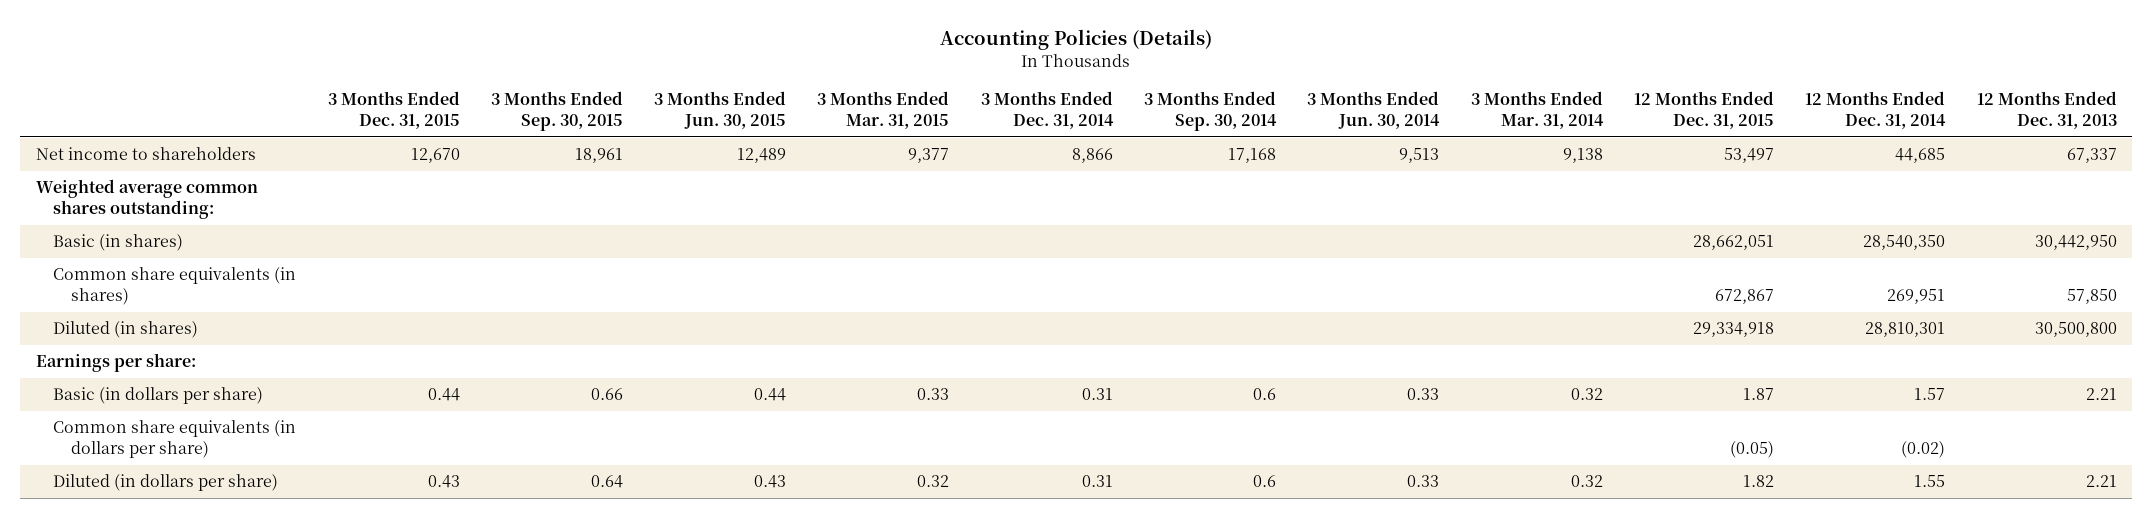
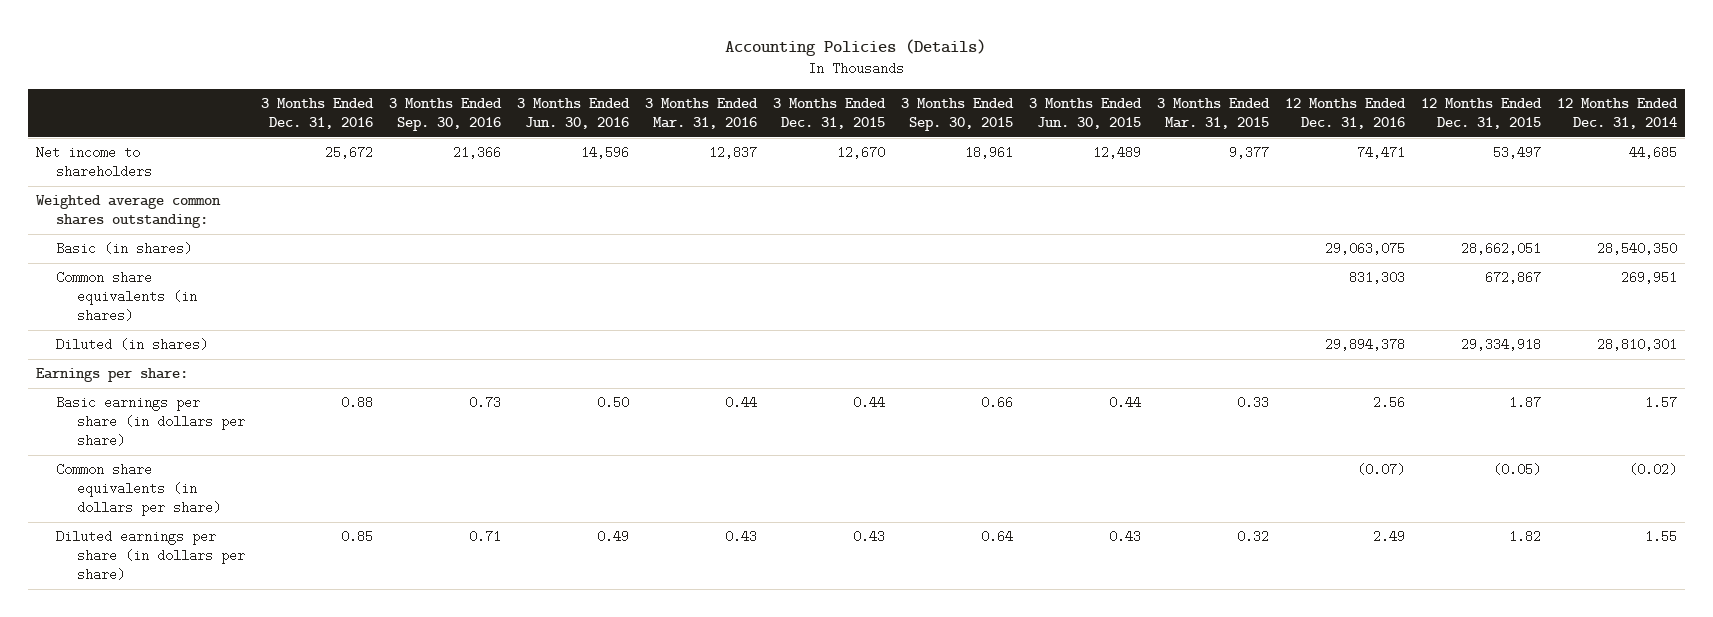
- | 3 Months Ended Dec. 31, 2015 | 3 Months Ended Sep. 30, 2015 | 3 Months Ended Jun. 30, 2015 | 3 Months Ended Mar. 31, 2015 | 3 Months Ended Dec. 31, 2014 | 3 Months Ended Sep. 30, 2014 | 3 Months Ended Jun. 30, 2014 | 3 Months Ended Mar. 31, 2014 | 12 Months Ended Dec. 31, 2015 | 12 Months Ended Dec. 31, 2014 | 12 Months Ended Dec. 31, 2013
+ | 3 Months Ended Dec. 31, 2016 | 3 Months Ended Sep. 30, 2016 | 3 Months Ended Jun. 30, 2016 | 3 Months Ended Mar. 31, 2016 | 3 Months Ended Dec. 31, 2015 | 3 Months Ended Sep. 30, 2015 | 3 Months Ended Jun. 30, 2015 | 3 Months Ended Mar. 31, 2015 | 12 Months Ended Dec. 31, 2016 | 12 Months Ended Dec. 31, 2015 | 12 Months Ended Dec. 31, 2014
- Basic (in dollars per share) | 0.44 | 0.66 | 0.44 | 0.33 | 0.31 | 0.6 | 0.33 | 0.32 | 1.87 | 1.57 | 2.21
+ Basic earnings per share (in dollars per share) | 0.88 | 0.73 | 0.50 | 0.44 | 0.44 | 0.66 | 0.44 | 0.33 | 2.56 | 1.87 | 1.57
- Diluted (in dollars per share) | 0.43 | 0.64 | 0.43 | 0.32 | 0.31 | 0.6 | 0.33 | 0.32 | 1.82 | 1.55 | 2.21
+ Diluted earnings per share (in dollars per share) | 0.85 | 0.71 | 0.49 | 0.43 | 0.43 | 0.64 | 0.43 | 0.32 | 2.49 | 1.82 | 1.55

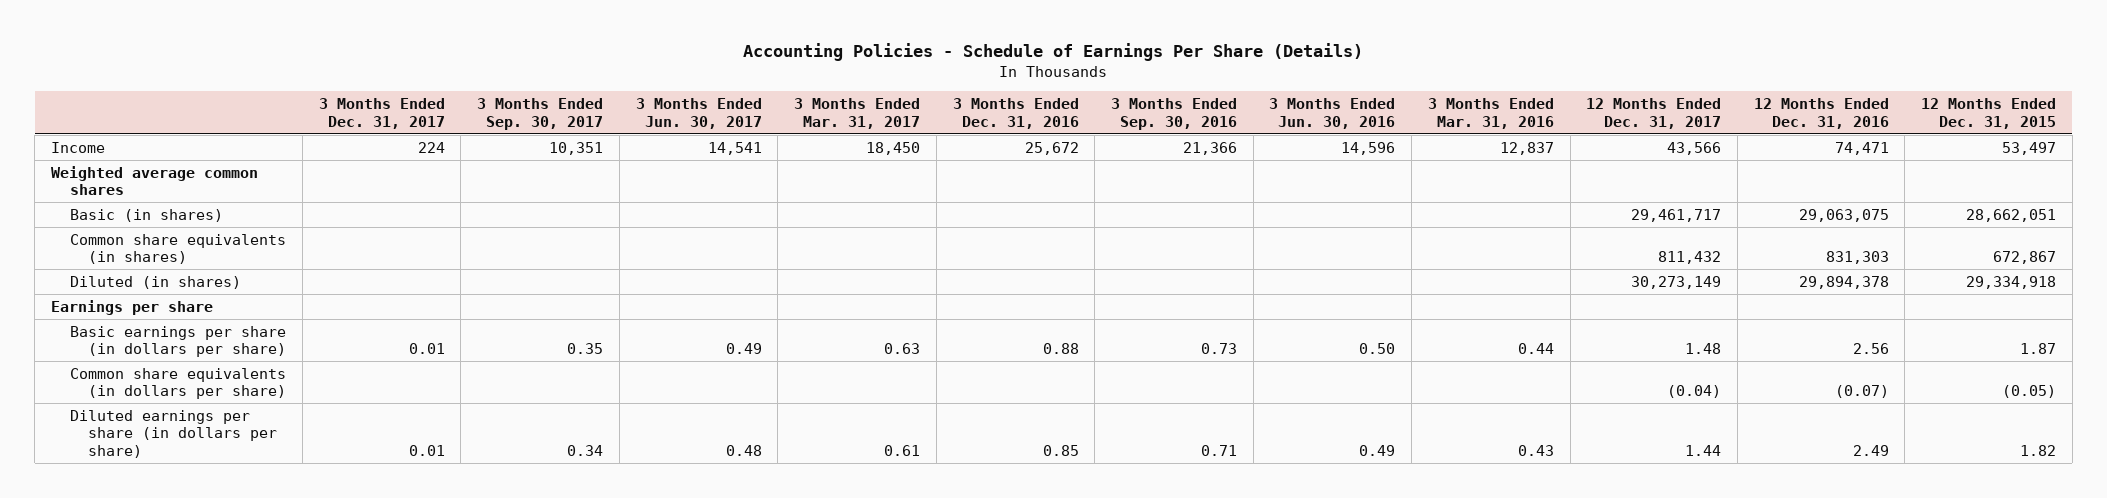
- Accounting Policies (Details)
+ Accounting Policies - Schedule of Earnings Per Share (Details)
- | 3 Months Ended Dec. 31, 2016 | 3 Months Ended Sep. 30, 2016 | 3 Months Ended Jun. 30, 2016 | 3 Months Ended Mar. 31, 2016 | 3 Months Ended Dec. 31, 2015 | 3 Months Ended Sep. 30, 2015 | 3 Months Ended Jun. 30, 2015 | 3 Months Ended Mar. 31, 2015 | 12 Months Ended Dec. 31, 2016 | 12 Months Ended Dec. 31, 2015 | 12 Months Ended Dec. 31, 2014
+ | 3 Months Ended Dec. 31, 2017 | 3 Months Ended Sep. 30, 2017 | 3 Months Ended Jun. 30, 2017 | 3 Months Ended Mar. 31, 2017 | 3 Months Ended Dec. 31, 2016 | 3 Months Ended Sep. 30, 2016 | 3 Months Ended Jun. 30, 2016 | 3 Months Ended Mar. 31, 2016 | 12 Months Ended Dec. 31, 2017 | 12 Months Ended Dec. 31, 2016 | 12 Months Ended Dec. 31, 2015
- Net income to shareholders | 25,672 | 21,366 | 14,596 | 12,837 | 12,670 | 18,961 | 12,489 | 9,377 | 74,471 | 53,497 | 44,685
- Weighted average common shares outstanding:
+ Income | 224 | 10,351 | 14,541 | 18,450 | 25,672 | 21,366 | 14,596 | 12,837 | 43,566 | 74,471 | 53,497
+ Weighted average common shares
- Earnings per share:
+ Earnings per share

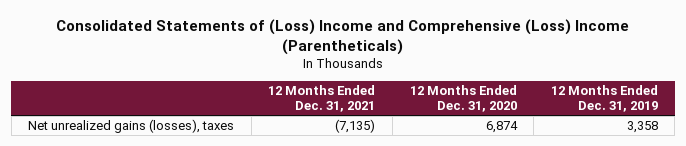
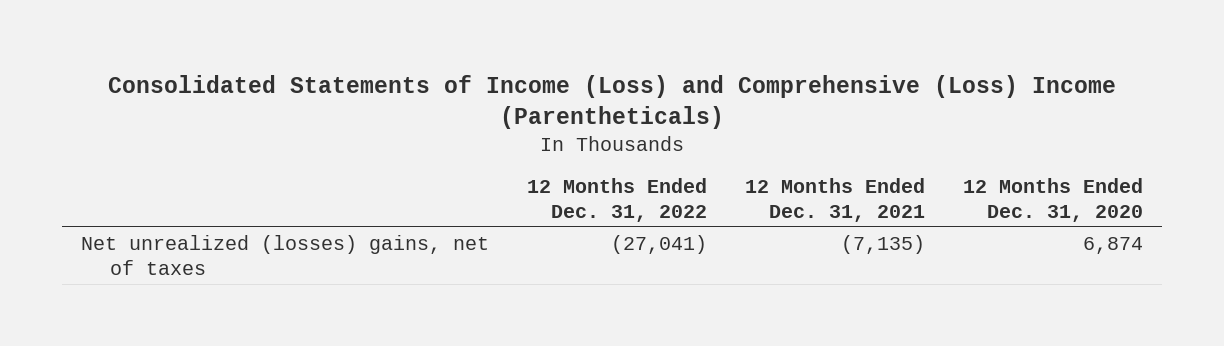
- Consolidated Statements of (Loss) Income and Comprehensive (Loss) Income (Parentheticals)
+ Consolidated Statements of Income (Loss) and Comprehensive (Loss) Income (Parentheticals)
- | 12 Months Ended Dec. 31, 2021 | 12 Months Ended Dec. 31, 2020 | 12 Months Ended Dec. 31, 2019
+ | 12 Months Ended Dec. 31, 2022 | 12 Months Ended Dec. 31, 2021 | 12 Months Ended Dec. 31, 2020
- Net unrealized gains (losses), taxes | (7,135) | 6,874 | 3,358
+ Net unrealized (losses) gains, net of taxes | (27,041) | (7,135) | 6,874

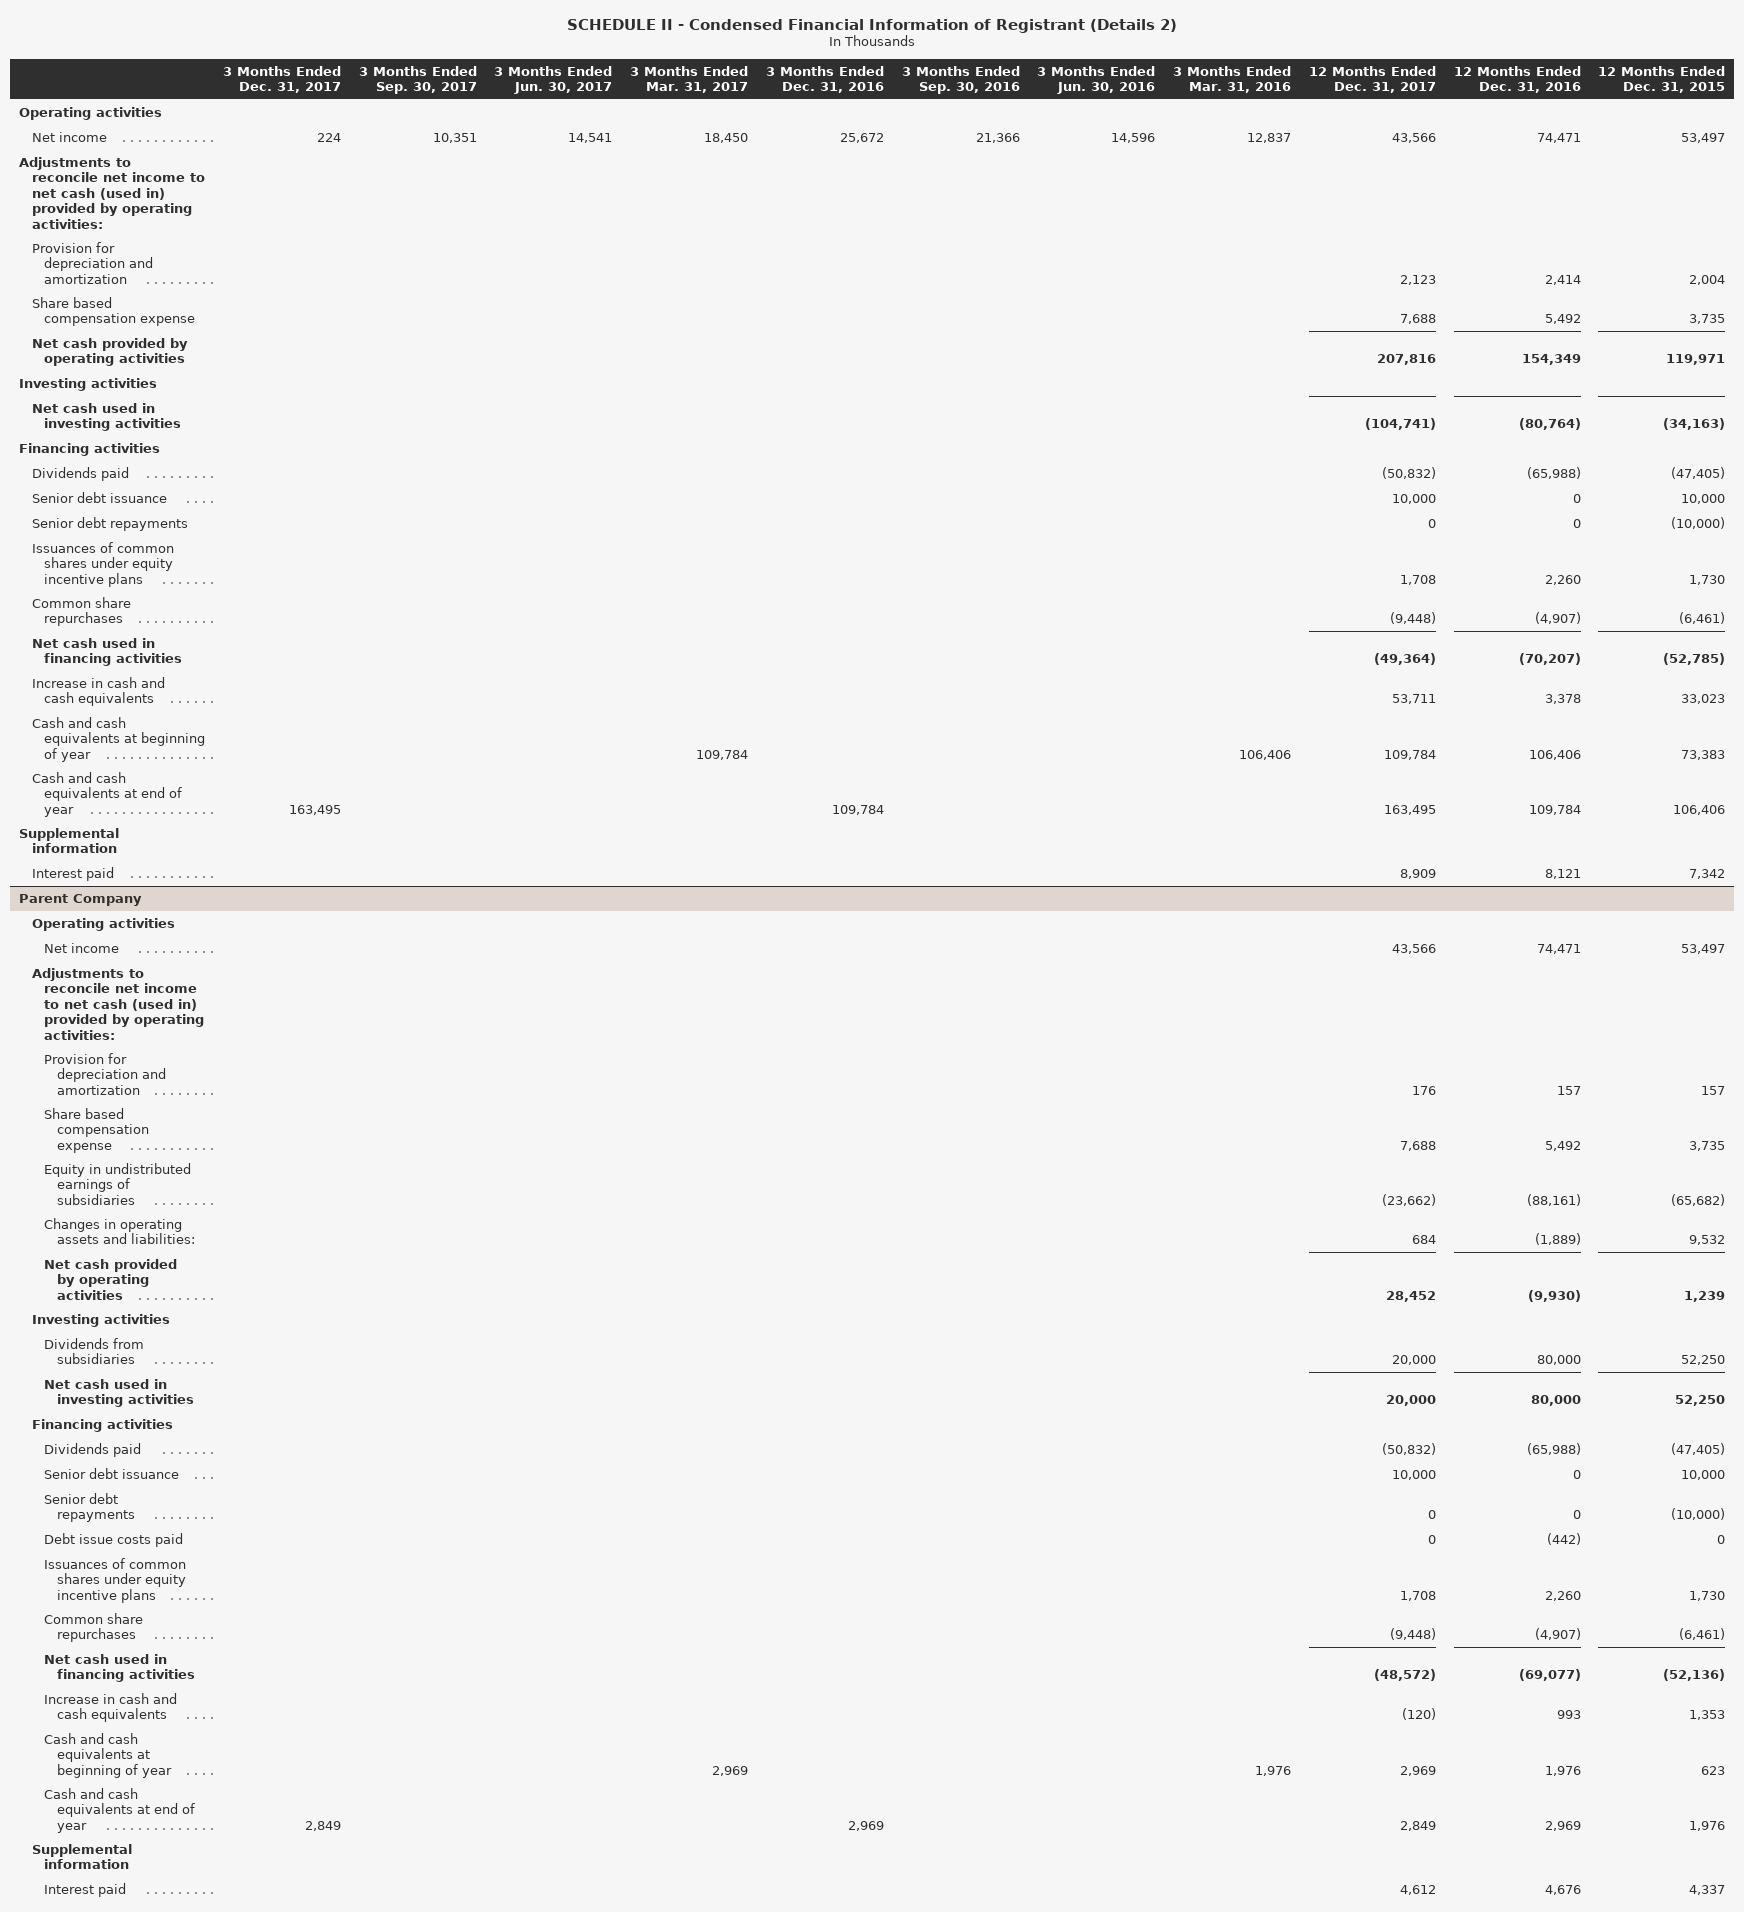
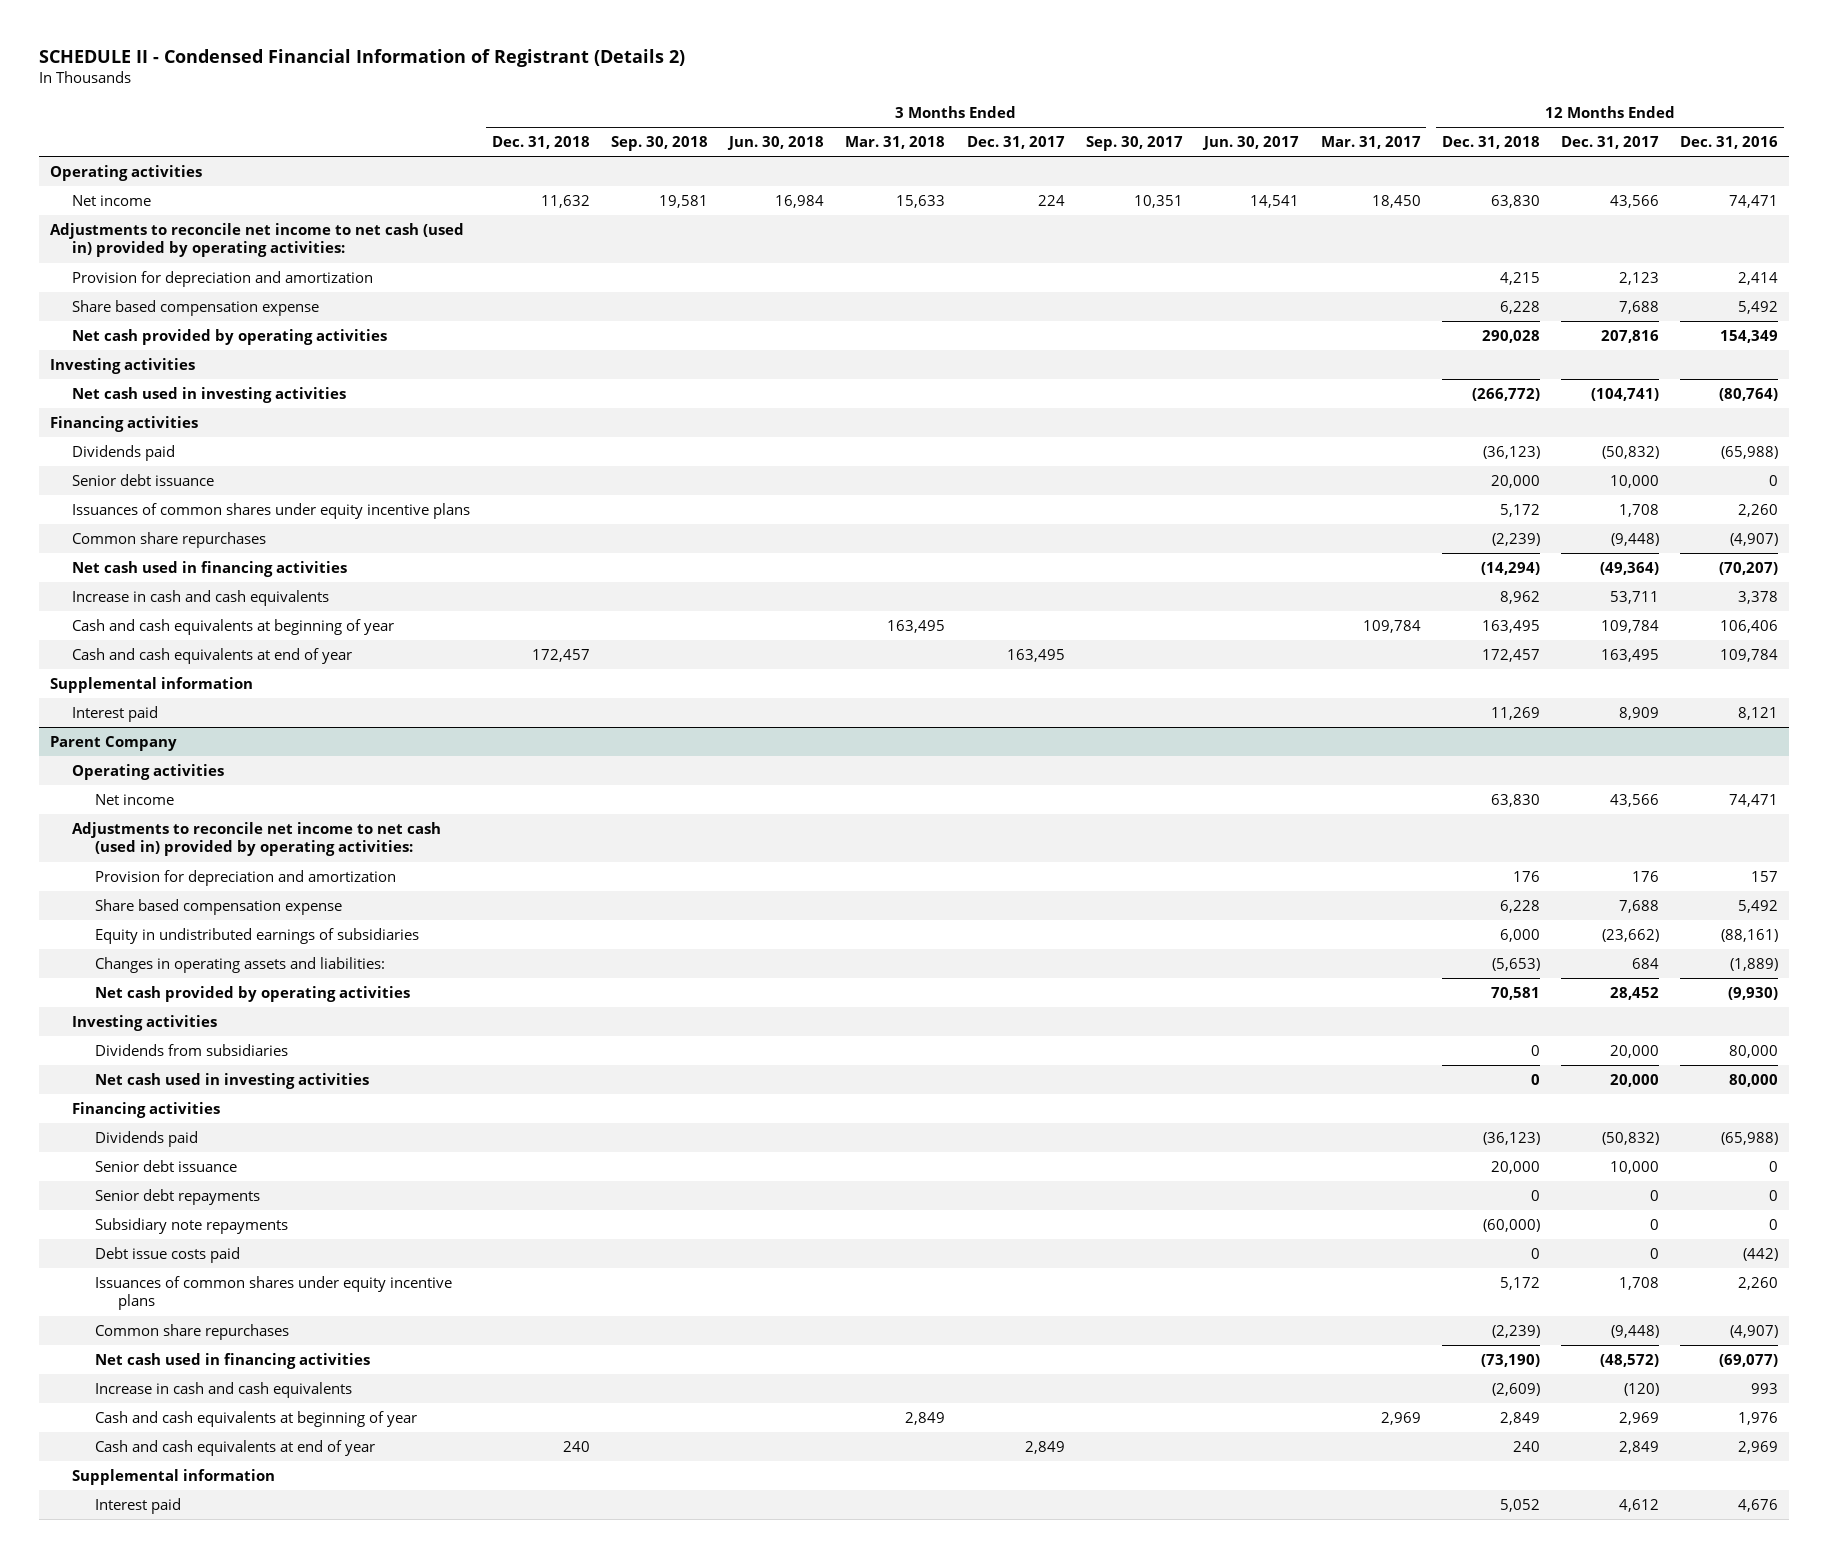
- | 3 Months Ended Dec. 31, 2017 | 3 Months Ended Sep. 30, 2017 | 3 Months Ended Jun. 30, 2017 | 3 Months Ended Mar. 31, 2017 | 3 Months Ended Dec. 31, 2016 | 3 Months Ended Sep. 30, 2016 | 3 Months Ended Jun. 30, 2016 | 3 Months Ended Mar. 31, 2016 | 12 Months Ended Dec. 31, 2017 | 12 Months Ended Dec. 31, 2016 | 12 Months Ended Dec. 31, 2015
+ | 3 Months Ended Dec. 31, 2018 | 3 Months Ended Sep. 30, 2018 | 3 Months Ended Jun. 30, 2018 | 3 Months Ended Mar. 31, 2018 | 3 Months Ended Dec. 31, 2017 | 3 Months Ended Sep. 30, 2017 | 3 Months Ended Jun. 30, 2017 | 3 Months Ended Mar. 31, 2017 | 12 Months Ended Dec. 31, 2018 | 12 Months Ended Dec. 31, 2017 | 12 Months Ended Dec. 31, 2016
- Senior debt repayments | | | | | | | | | 0 | 0 | (10,000)
@ Parent Company
+ Subsidiary note repayments | | | | | | | | | (60,000) | 0 | 0

